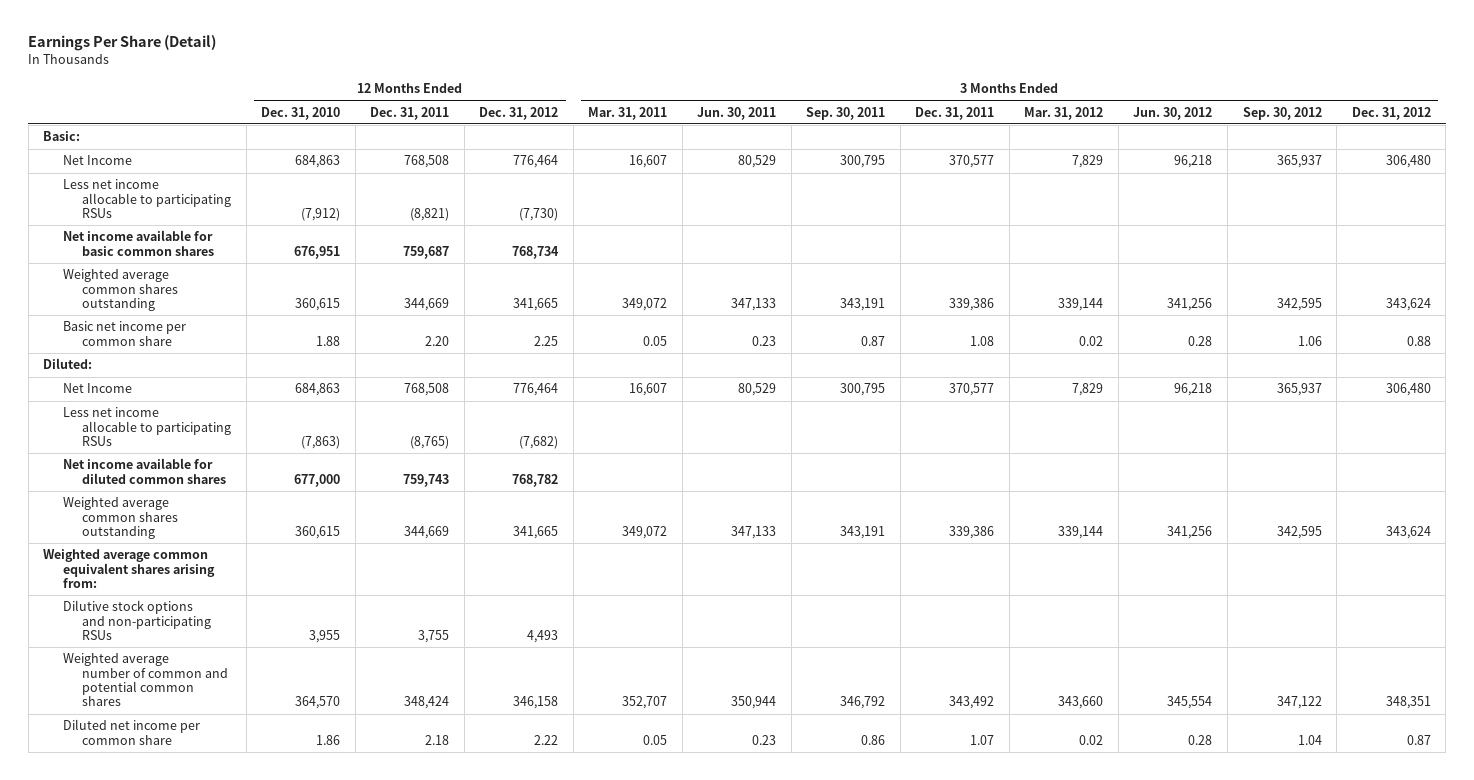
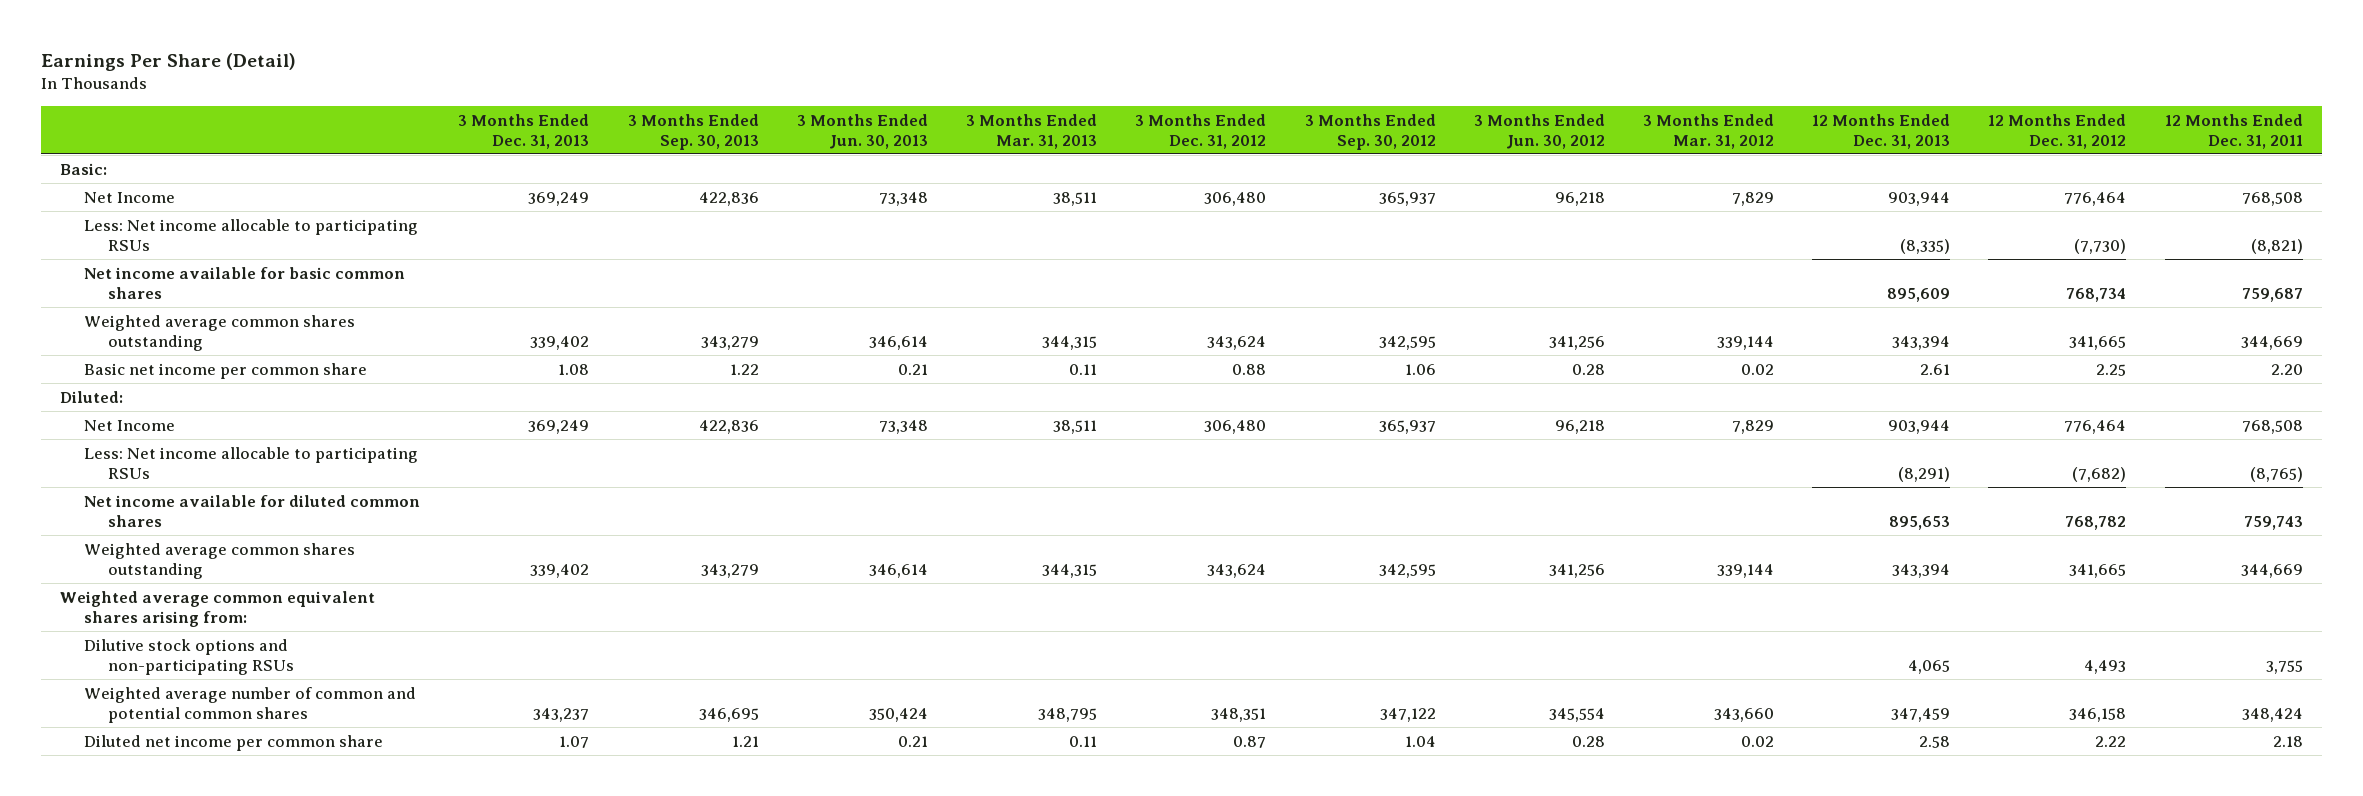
- | 12 Months Ended Dec. 31, 2010 | 12 Months Ended Dec. 31, 2011 | 12 Months Ended Dec. 31, 2012 | 3 Months Ended Mar. 31, 2011 | 3 Months Ended Jun. 30, 2011 | 3 Months Ended Sep. 30, 2011 | 3 Months Ended Dec. 31, 2011 | 3 Months Ended Mar. 31, 2012 | 3 Months Ended Jun. 30, 2012 | 3 Months Ended Sep. 30, 2012 | 3 Months Ended Dec. 31, 2012
+ | 3 Months Ended Dec. 31, 2013 | 3 Months Ended Sep. 30, 2013 | 3 Months Ended Jun. 30, 2013 | 3 Months Ended Mar. 31, 2013 | 3 Months Ended Dec. 31, 2012 | 3 Months Ended Sep. 30, 2012 | 3 Months Ended Jun. 30, 2012 | 3 Months Ended Mar. 31, 2012 | 12 Months Ended Dec. 31, 2013 | 12 Months Ended Dec. 31, 2012 | 12 Months Ended Dec. 31, 2011
- Less net income allocable to participating RSUs | (7,912) | (8,821) | (7,730) | | | | | | | |
+ Less: Net income allocable to participating RSUs | | | | | | | | | (8,335) | (7,730) | (8,821)
- Less net income allocable to participating RSUs | (7,863) | (8,765) | (7,682) | | | | | | | |
+ Less: Net income allocable to participating RSUs | | | | | | | | | (8,291) | (7,682) | (8,765)

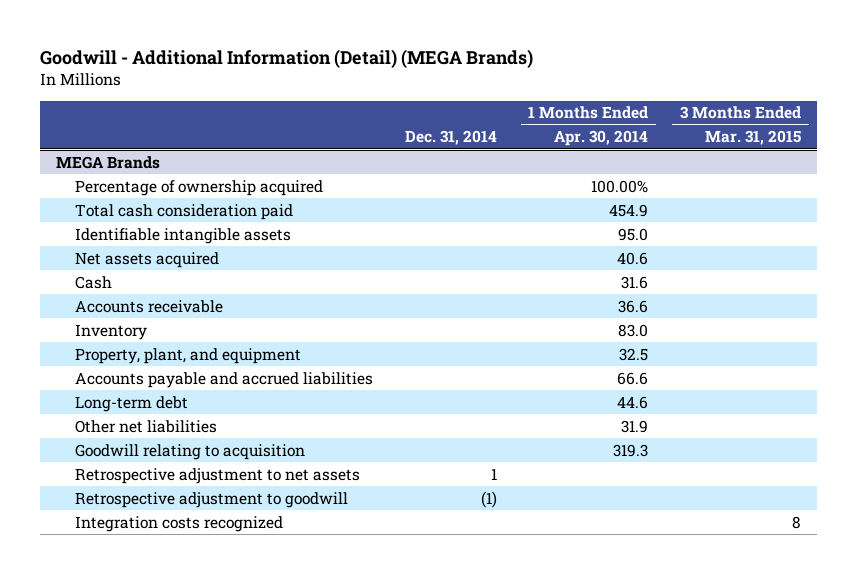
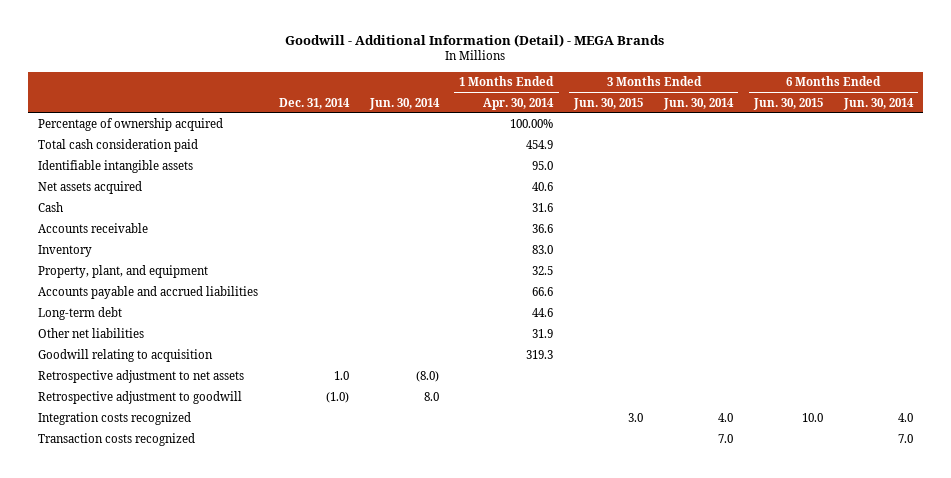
- Goodwill - Additional Information (Detail) (MEGA Brands)
+ Goodwill - Additional Information (Detail) - MEGA Brands
- | Dec. 31, 2014 | 1 Months Ended Apr. 30, 2014 | 3 Months Ended Mar. 31, 2015
+ | Dec. 31, 2014 | Jun. 30, 2014 | 1 Months Ended Apr. 30, 2014 | 3 Months Ended Jun. 30, 2015 | 3 Months Ended Jun. 30, 2014 | 6 Months Ended Jun. 30, 2015 | 6 Months Ended Jun. 30, 2014
- MEGA Brands
- Retrospective adjustment to net assets | 1 | |
- Retrospective adjustment to goodwill | (1) | |
+ Retrospective adjustment to net assets | 1.0 | (8.0) | | | | |
+ Retrospective adjustment to goodwill | (1.0) | 8.0 | | | | |
+ Transaction costs recognized | | | | | 7.0 | | 7.0

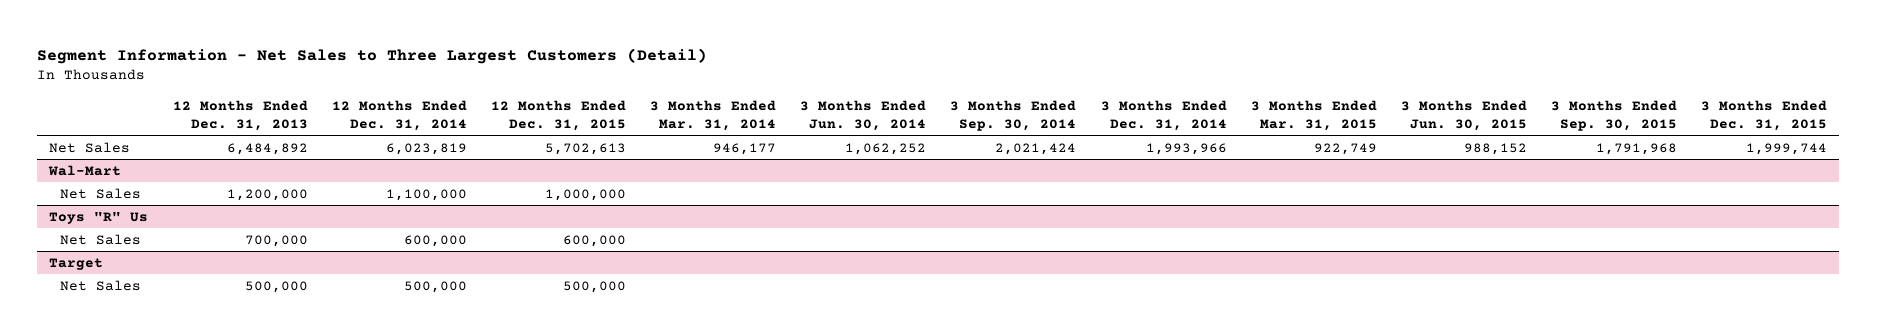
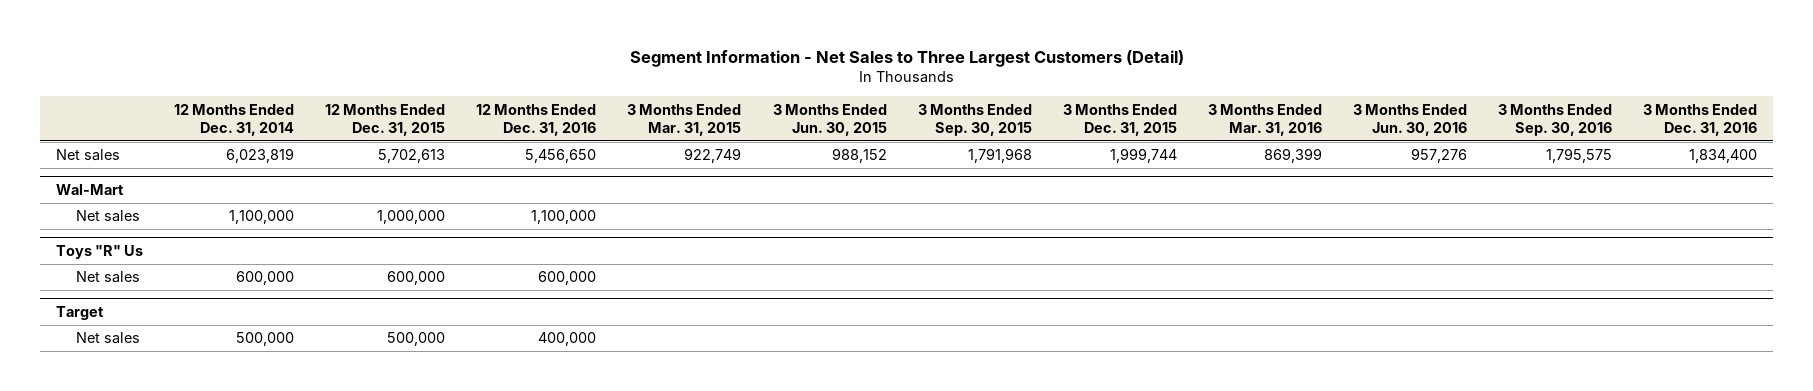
- | 12 Months Ended Dec. 31, 2013 | 12 Months Ended Dec. 31, 2014 | 12 Months Ended Dec. 31, 2015 | 3 Months Ended Mar. 31, 2014 | 3 Months Ended Jun. 30, 2014 | 3 Months Ended Sep. 30, 2014 | 3 Months Ended Dec. 31, 2014 | 3 Months Ended Mar. 31, 2015 | 3 Months Ended Jun. 30, 2015 | 3 Months Ended Sep. 30, 2015 | 3 Months Ended Dec. 31, 2015
+ | 12 Months Ended Dec. 31, 2014 | 12 Months Ended Dec. 31, 2015 | 12 Months Ended Dec. 31, 2016 | 3 Months Ended Mar. 31, 2015 | 3 Months Ended Jun. 30, 2015 | 3 Months Ended Sep. 30, 2015 | 3 Months Ended Dec. 31, 2015 | 3 Months Ended Mar. 31, 2016 | 3 Months Ended Jun. 30, 2016 | 3 Months Ended Sep. 30, 2016 | 3 Months Ended Dec. 31, 2016
- Net Sales | 6,484,892 | 6,023,819 | 5,702,613 | 946,177 | 1,062,252 | 2,021,424 | 1,993,966 | 922,749 | 988,152 | 1,791,968 | 1,999,744
+ Net sales | 6,023,819 | 5,702,613 | 5,456,650 | 922,749 | 988,152 | 1,791,968 | 1,999,744 | 869,399 | 957,276 | 1,795,575 | 1,834,400
@ Wal-Mart
- Net Sales | 1,200,000 | 1,100,000 | 1,000,000 | | | | | | | |
+ Net sales | 1,100,000 | 1,000,000 | 1,100,000 | | | | | | | |
@ Toys "R" Us
- Net Sales | 700,000 | 600,000 | 600,000 | | | | | | | |
+ Net sales | 600,000 | 600,000 | 600,000 | | | | | | | |
@ Target
- Net Sales | 500,000 | 500,000 | 500,000 | | | | | | | |
+ Net sales | 500,000 | 500,000 | 400,000 | | | | | | | |

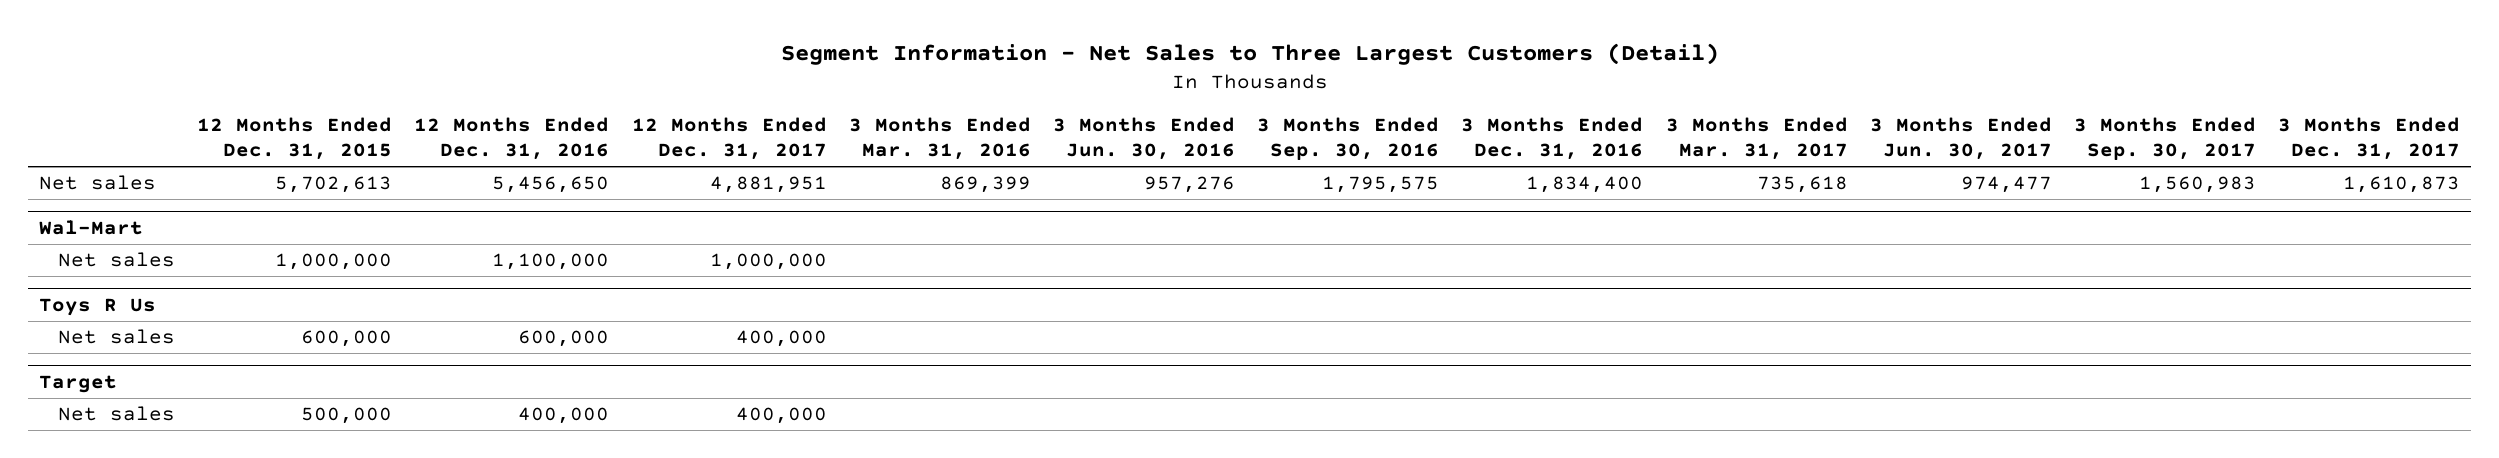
- | 12 Months Ended Dec. 31, 2014 | 12 Months Ended Dec. 31, 2015 | 12 Months Ended Dec. 31, 2016 | 3 Months Ended Mar. 31, 2015 | 3 Months Ended Jun. 30, 2015 | 3 Months Ended Sep. 30, 2015 | 3 Months Ended Dec. 31, 2015 | 3 Months Ended Mar. 31, 2016 | 3 Months Ended Jun. 30, 2016 | 3 Months Ended Sep. 30, 2016 | 3 Months Ended Dec. 31, 2016
+ | 12 Months Ended Dec. 31, 2015 | 12 Months Ended Dec. 31, 2016 | 12 Months Ended Dec. 31, 2017 | 3 Months Ended Mar. 31, 2016 | 3 Months Ended Jun. 30, 2016 | 3 Months Ended Sep. 30, 2016 | 3 Months Ended Dec. 31, 2016 | 3 Months Ended Mar. 31, 2017 | 3 Months Ended Jun. 30, 2017 | 3 Months Ended Sep. 30, 2017 | 3 Months Ended Dec. 31, 2017
- Toys "R" Us
+ Toys R Us

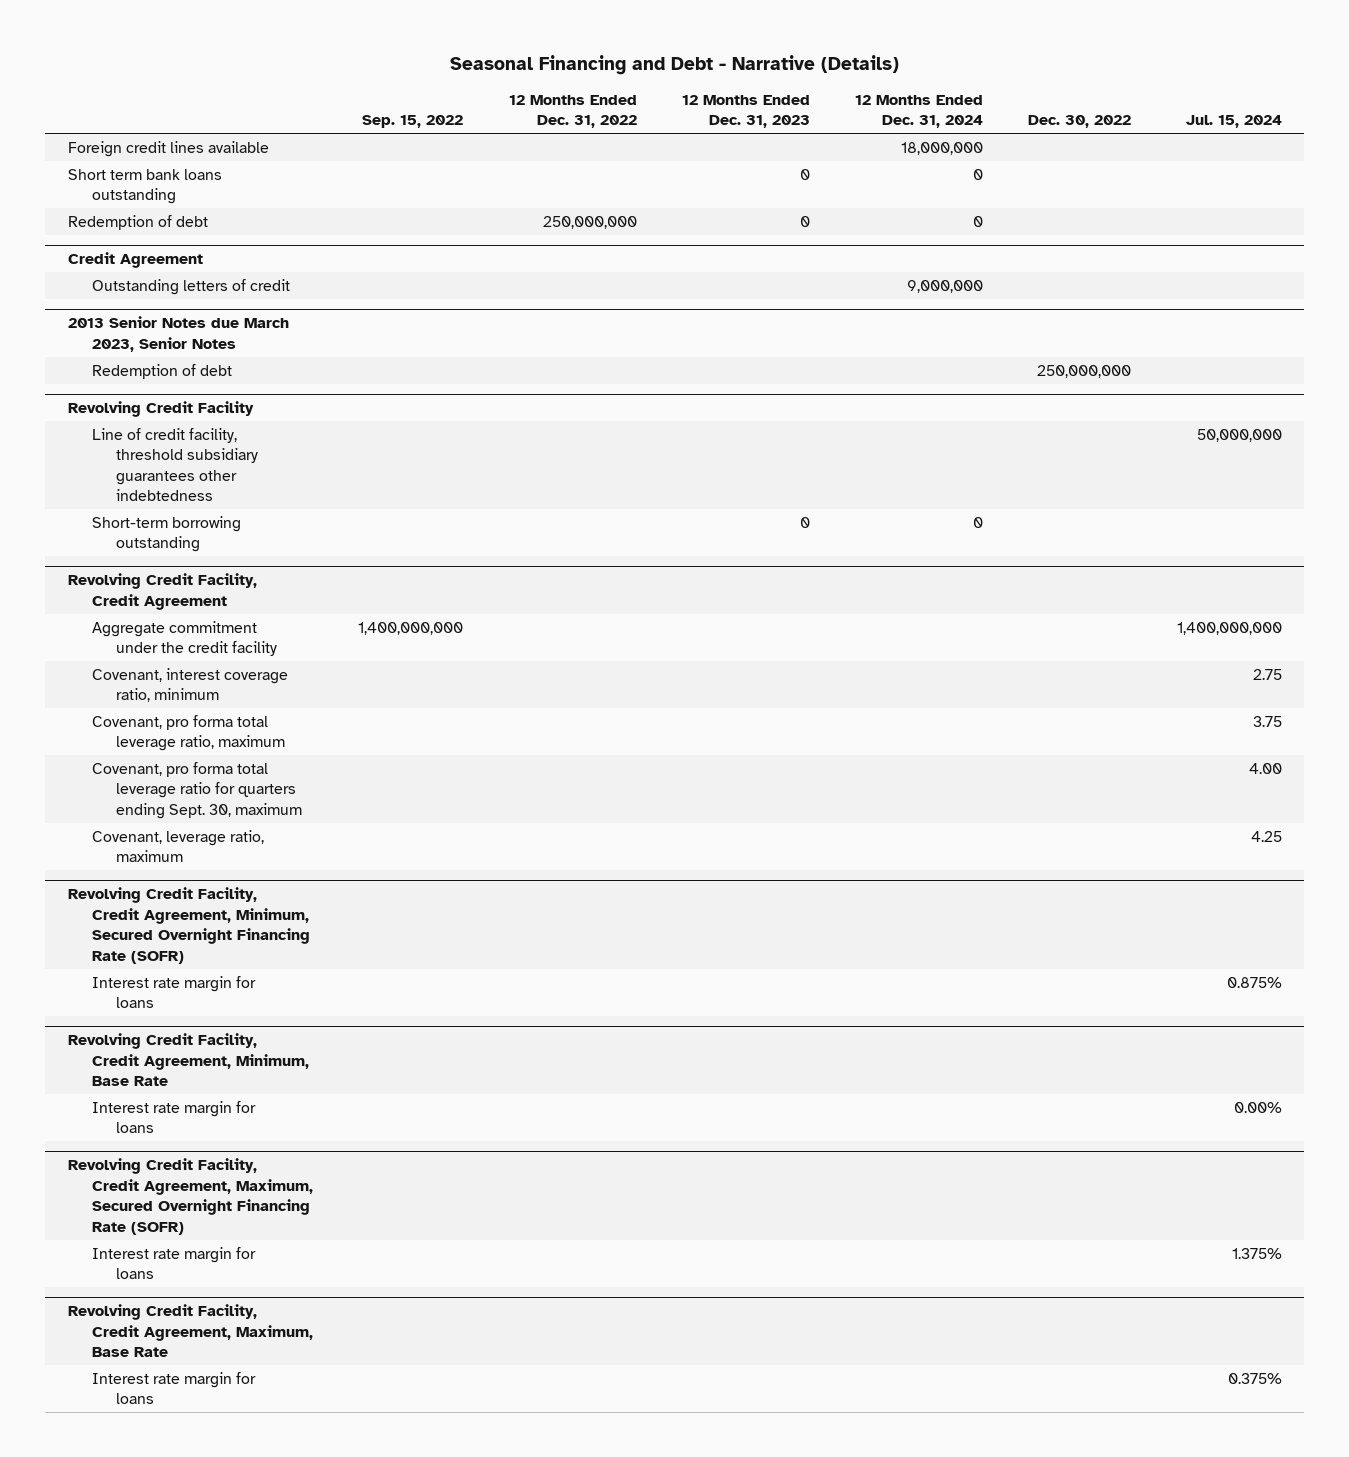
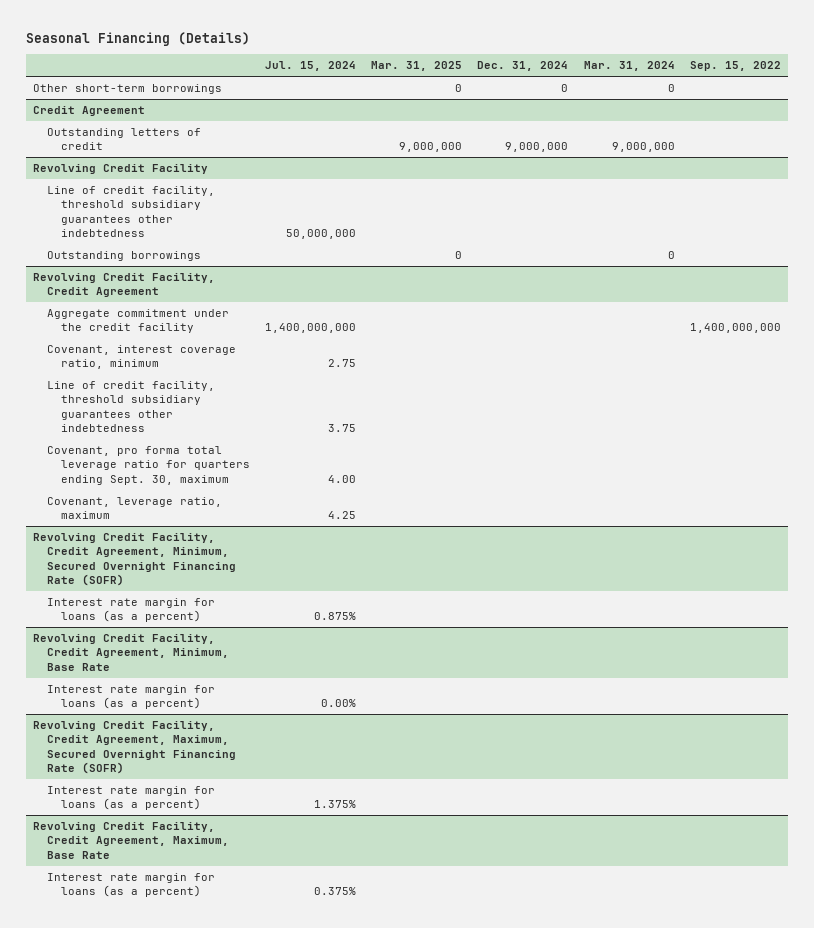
- Seasonal Financing and Debt - Narrative (Details)
+ Seasonal Financing (Details)
- | Sep. 15, 2022 | 12 Months Ended Dec. 31, 2022 | 12 Months Ended Dec. 31, 2023 | 12 Months Ended Dec. 31, 2024 | Dec. 30, 2022 | Jul. 15, 2024
+ | Jul. 15, 2024 | Mar. 31, 2025 | Dec. 31, 2024 | Mar. 31, 2024 | Sep. 15, 2022
- Foreign credit lines available | | | | 18,000,000 | |
- Short term bank loans outstanding | | | 0 | 0 | |
- Redemption of debt | | 250,000,000 | 0 | 0 | |
+ Other short-term borrowings | | 0 | 0 | 0 |
- 2013 Senior Notes due March 2023, Senior Notes
- Redemption of debt | | | | | 250,000,000 |
@ Revolving Credit Facility
- Short-term borrowing outstanding | | | 0 | 0 | |
+ Outstanding borrowings | | 0 | | 0 |
@ Revolving Credit Facility, Credit Agreement
- Covenant, pro forma total leverage ratio, maximum | | | | | | 3.75
+ Line of credit facility, threshold subsidiary guarantees other indebtedness | 3.75 | | | |
@ Revolving Credit Facility, Credit Agreement, Minimum, Secured Overnight Financing Rate (SOFR)
- Interest rate margin for loans | | | | | | 0.875%
+ Interest rate margin for loans (as a percent) | 0.875% | | | |
@ Revolving Credit Facility, Credit Agreement, Minimum, Base Rate
- Interest rate margin for loans | | | | | | 0.00%
+ Interest rate margin for loans (as a percent) | 0.00% | | | |
@ Revolving Credit Facility, Credit Agreement, Maximum, Secured Overnight Financing Rate (SOFR)
- Interest rate margin for loans | | | | | | 1.375%
+ Interest rate margin for loans (as a percent) | 1.375% | | | |
@ Revolving Credit Facility, Credit Agreement, Maximum, Base Rate
- Interest rate margin for loans | | | | | | 0.375%
+ Interest rate margin for loans (as a percent) | 0.375% | | | |

